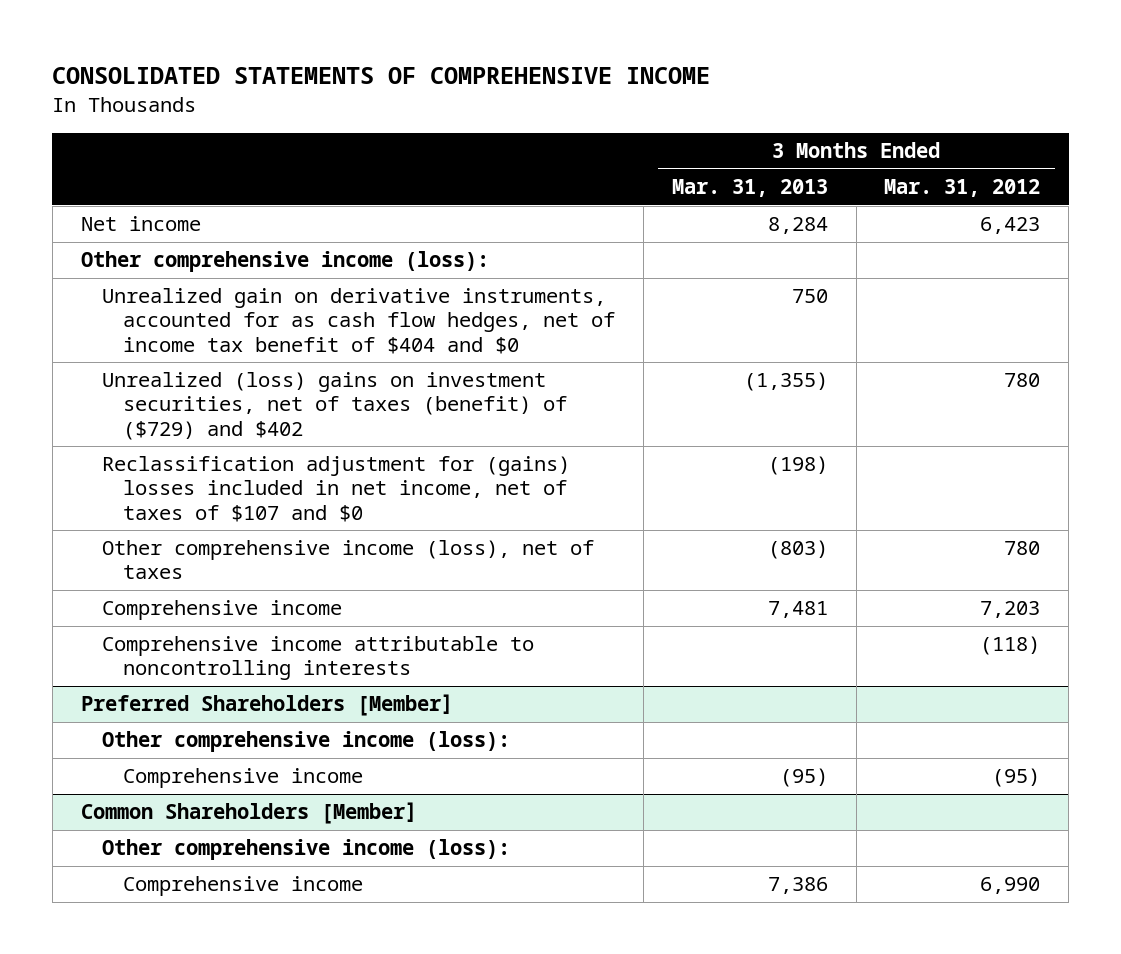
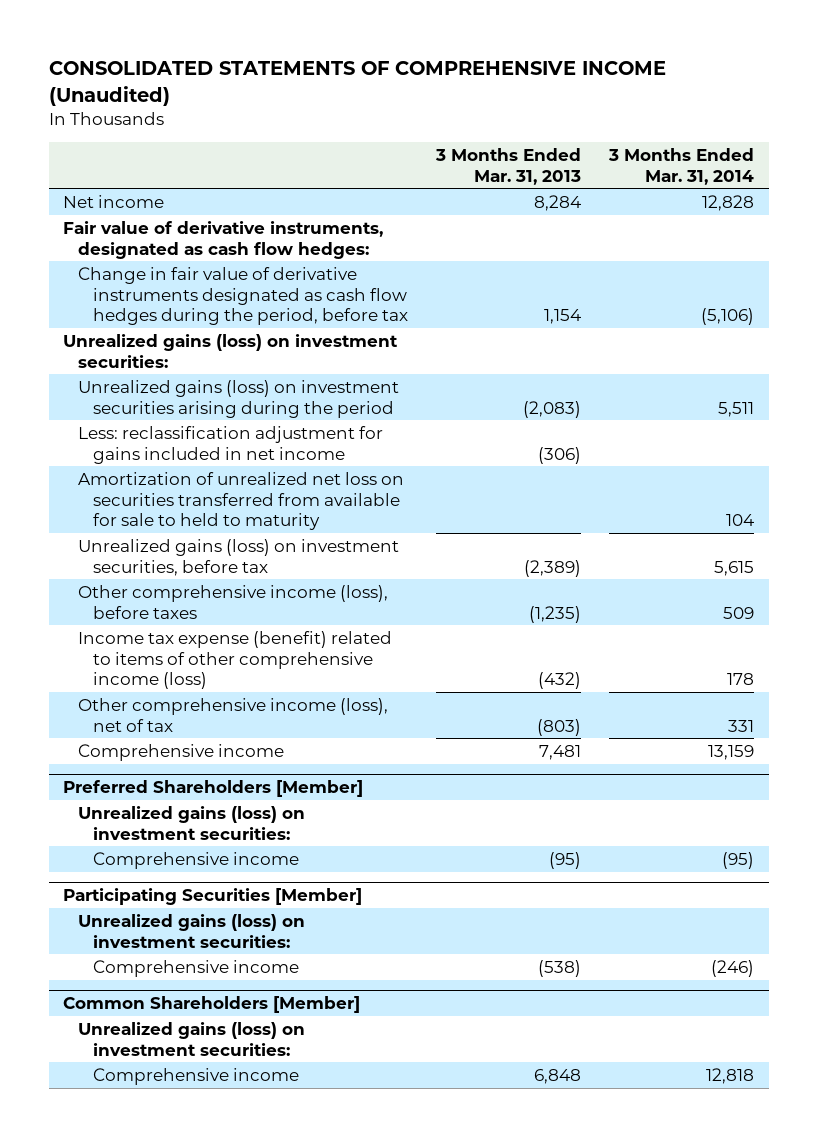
- CONSOLIDATED STATEMENTS OF COMPREHENSIVE INCOME
+ CONSOLIDATED STATEMENTS OF COMPREHENSIVE INCOME (Unaudited)
- | 3 Months Ended Mar. 31, 2013 | 3 Months Ended Mar. 31, 2012
+ | 3 Months Ended Mar. 31, 2013 | 3 Months Ended Mar. 31, 2014
- Other comprehensive income (loss):
- Unrealized gain on derivative instruments, accounted for as cash flow hedges, net of income tax benefit of $404 and $0 | 750 |
- Unrealized (loss) gains on investment securities, net of taxes (benefit) of ($729) and $402 | (1,355) | 780
- Reclassification adjustment for (gains) losses included in net income, net of taxes of $107 and $0 | (198) |
- Other comprehensive income (loss), net of taxes | (803) | 780
+ Fair value of derivative instruments, designated as cash flow hedges:
+ Change in fair value of derivative instruments designated as cash flow hedges during the period, before tax | 1,154 | (5,106)
+ Unrealized gains (loss) on investment securities:
+ Unrealized gains (loss) on investment securities arising during the period | (2,083) | 5,511
+ Less: reclassification adjustment for gains included in net income | (306) |
+ Amortization of unrealized net loss on securities transferred from available for sale to held to maturity | | 104
+ Unrealized gains (loss) on investment securities, before tax | (2,389) | 5,615
+ Other comprehensive income (loss), before taxes | (1,235) | 509
+ Income tax expense (benefit) related to items of other comprehensive income (loss) | (432) | 178
+ Other comprehensive income (loss), net of tax | (803) | 331
- Comprehensive income attributable to noncontrolling interests | | (118)
@ Preferred Shareholders [Member]
- Other comprehensive income (loss):
+ Unrealized gains (loss) on investment securities:
+ Participating Securities [Member]
+ Unrealized gains (loss) on investment securities:
+ Comprehensive income | (538) | (246)
@ Common Shareholders [Member]
- Other comprehensive income (loss):
- Comprehensive income | 7,386 | 6,990
+ Unrealized gains (loss) on investment securities:
+ Comprehensive income | 6,848 | 12,818

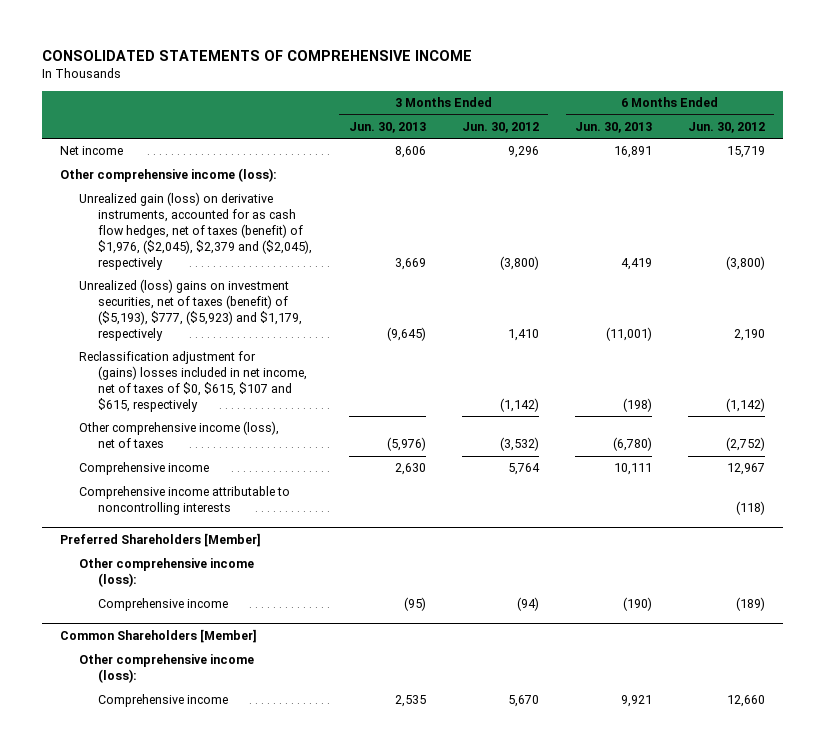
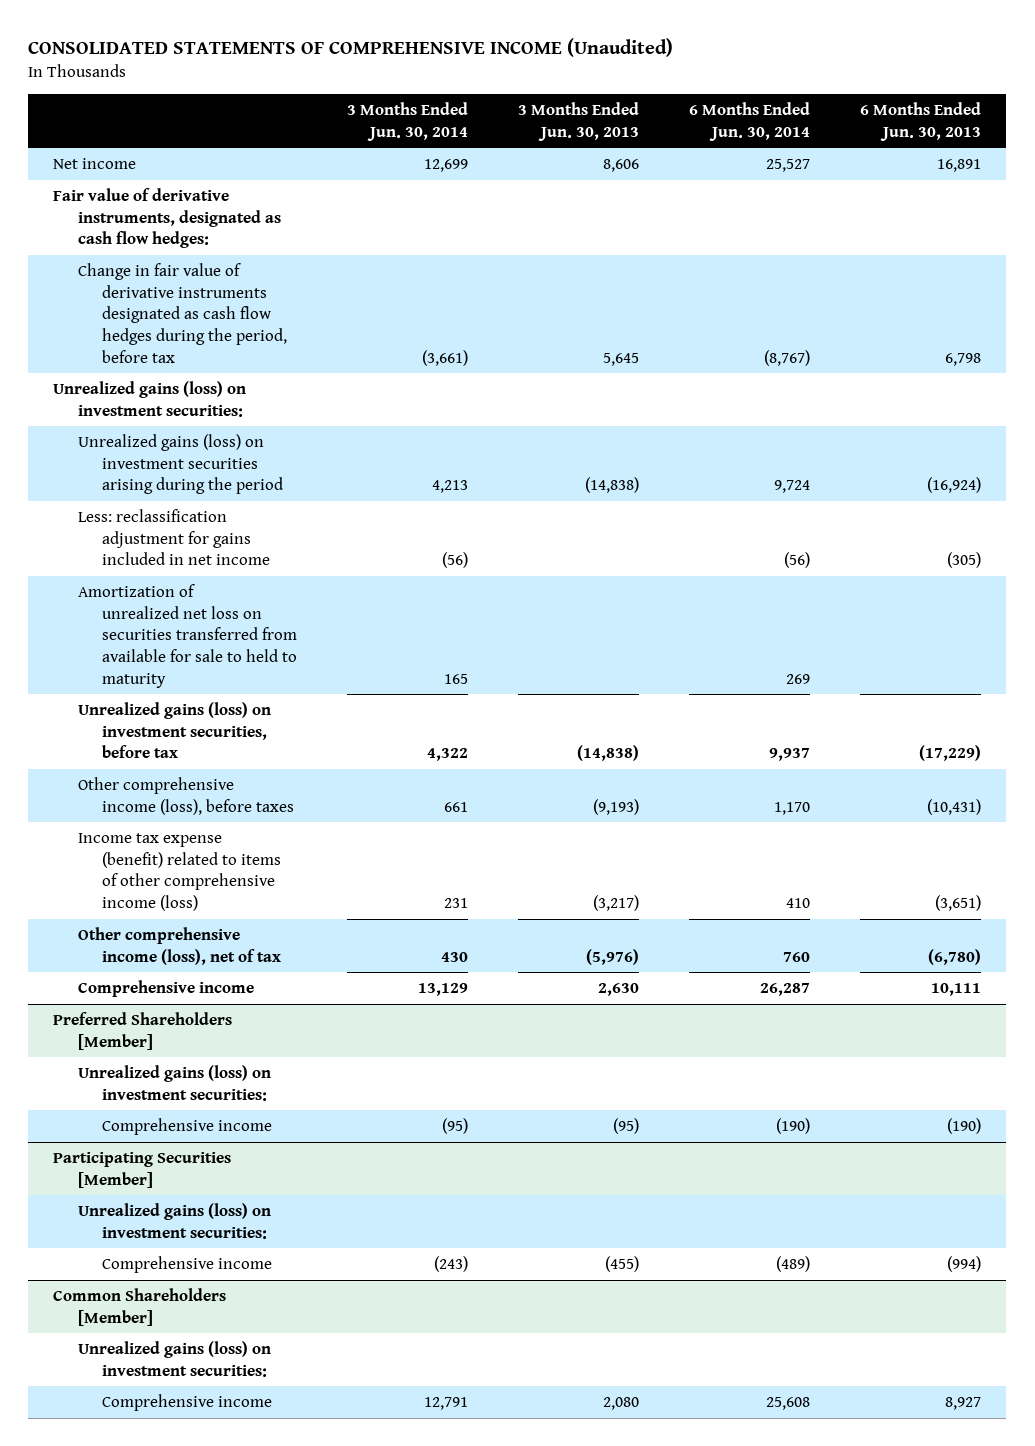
- CONSOLIDATED STATEMENTS OF COMPREHENSIVE INCOME
+ CONSOLIDATED STATEMENTS OF COMPREHENSIVE INCOME (Unaudited)
- | 3 Months Ended Jun. 30, 2013 | 3 Months Ended Jun. 30, 2012 | 6 Months Ended Jun. 30, 2013 | 6 Months Ended Jun. 30, 2012
+ | 3 Months Ended Jun. 30, 2014 | 3 Months Ended Jun. 30, 2013 | 6 Months Ended Jun. 30, 2014 | 6 Months Ended Jun. 30, 2013
- Other comprehensive income (loss):
- Unrealized gain (loss) on derivative instruments, accounted for as cash flow hedges, net of taxes (benefit) of $1,976, ($2,045), $2,379 and ($2,045), respectively | 3,669 | (3,800) | 4,419 | (3,800)
- Unrealized (loss) gains on investment securities, net of taxes (benefit) of ($5,193), $777, ($5,923) and $1,179, respectively | (9,645) | 1,410 | (11,001) | 2,190
- Reclassification adjustment for (gains) losses included in net income, net of taxes of $0, $615, $107 and $615, respectively | | (1,142) | (198) | (1,142)
- Other comprehensive income (loss), net of taxes | (5,976) | (3,532) | (6,780) | (2,752)
+ Fair value of derivative instruments, designated as cash flow hedges:
+ Change in fair value of derivative instruments designated as cash flow hedges during the period, before tax | (3,661) | 5,645 | (8,767) | 6,798
+ Unrealized gains (loss) on investment securities:
+ Unrealized gains (loss) on investment securities arising during the period | 4,213 | (14,838) | 9,724 | (16,924)
+ Less: reclassification adjustment for gains included in net income | (56) | | (56) | (305)
+ Amortization of unrealized net loss on securities transferred from available for sale to held to maturity | 165 | | 269 |
+ Unrealized gains (loss) on investment securities, before tax | 4,322 | (14,838) | 9,937 | (17,229)
+ Other comprehensive income (loss), before taxes | 661 | (9,193) | 1,170 | (10,431)
+ Income tax expense (benefit) related to items of other comprehensive income (loss) | 231 | (3,217) | 410 | (3,651)
+ Other comprehensive income (loss), net of tax | 430 | (5,976) | 760 | (6,780)
- Comprehensive income attributable to noncontrolling interests | | | | (118)
@ Preferred Shareholders [Member]
- Other comprehensive income (loss):
+ Unrealized gains (loss) on investment securities:
+ Participating Securities [Member]
+ Unrealized gains (loss) on investment securities:
+ Comprehensive income | (243) | (455) | (489) | (994)
@ Common Shareholders [Member]
- Other comprehensive income (loss):
- Comprehensive income | 2,535 | 5,670 | 9,921 | 12,660
+ Unrealized gains (loss) on investment securities:
+ Comprehensive income | 12,791 | 2,080 | 25,608 | 8,927

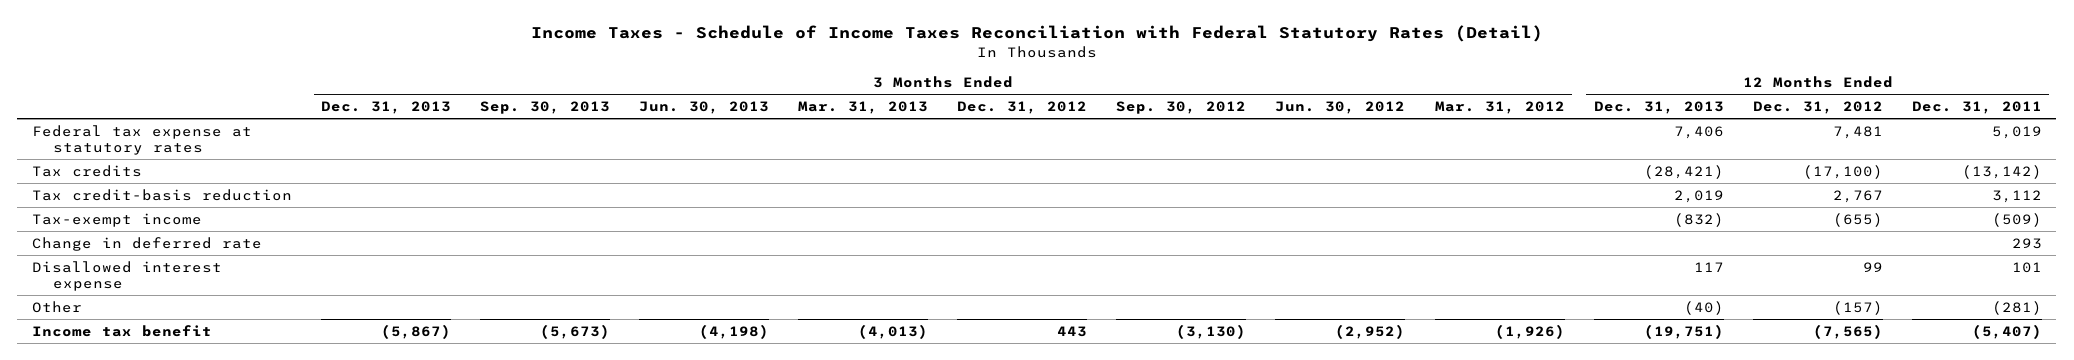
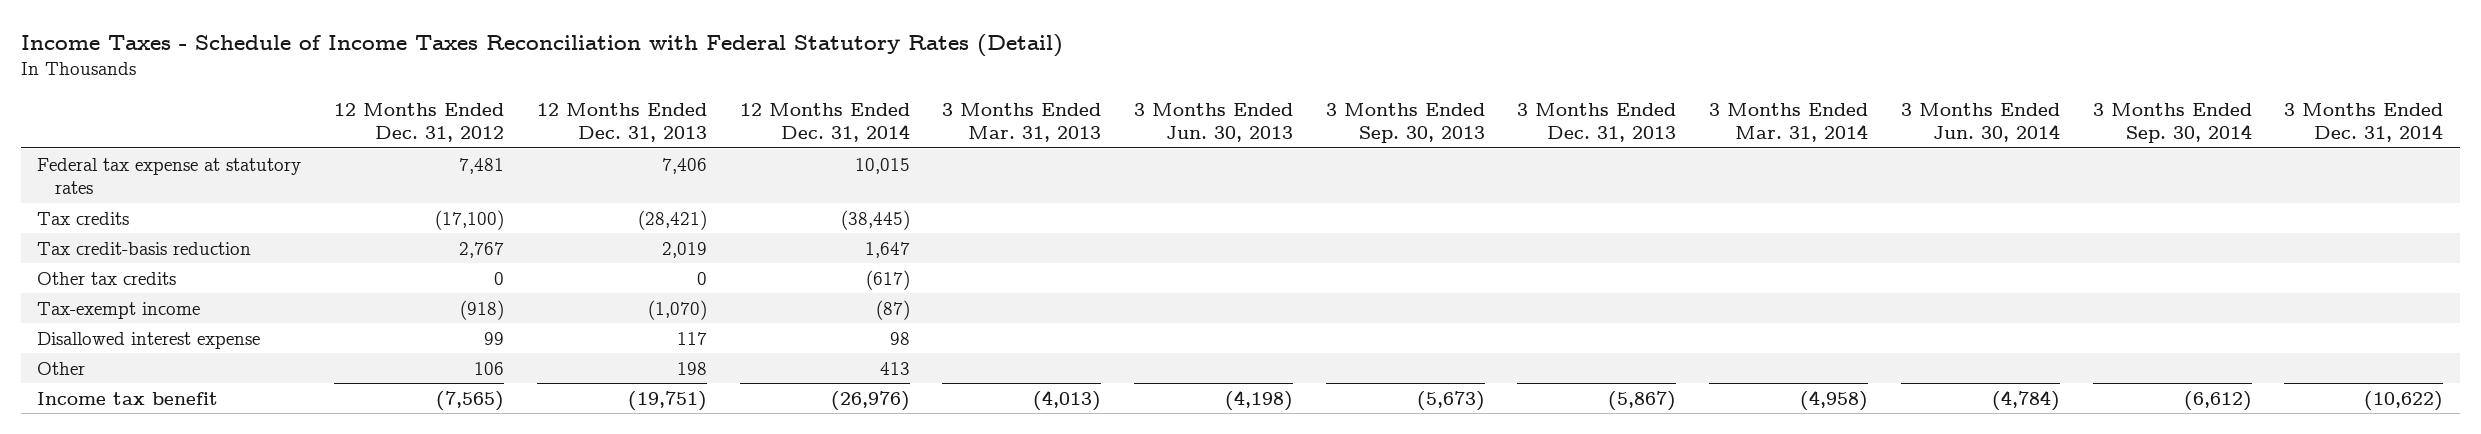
- | 3 Months Ended Dec. 31, 2013 | 3 Months Ended Sep. 30, 2013 | 3 Months Ended Jun. 30, 2013 | 3 Months Ended Mar. 31, 2013 | 3 Months Ended Dec. 31, 2012 | 3 Months Ended Sep. 30, 2012 | 3 Months Ended Jun. 30, 2012 | 3 Months Ended Mar. 31, 2012 | 12 Months Ended Dec. 31, 2013 | 12 Months Ended Dec. 31, 2012 | 12 Months Ended Dec. 31, 2011
+ | 12 Months Ended Dec. 31, 2012 | 12 Months Ended Dec. 31, 2013 | 12 Months Ended Dec. 31, 2014 | 3 Months Ended Mar. 31, 2013 | 3 Months Ended Jun. 30, 2013 | 3 Months Ended Sep. 30, 2013 | 3 Months Ended Dec. 31, 2013 | 3 Months Ended Mar. 31, 2014 | 3 Months Ended Jun. 30, 2014 | 3 Months Ended Sep. 30, 2014 | 3 Months Ended Dec. 31, 2014
- Tax-exempt income | | | | | | | | | (832) | (655) | (509)
- Change in deferred rate | | | | | | | | | | | 293
+ Other tax credits | 0 | 0 | (617) | | | | | | | |
+ Tax-exempt income | (918) | (1,070) | (87) | | | | | | | |
- Other | | | | | | | | | (40) | (157) | (281)
+ Other | 106 | 198 | 413 | | | | | | | |

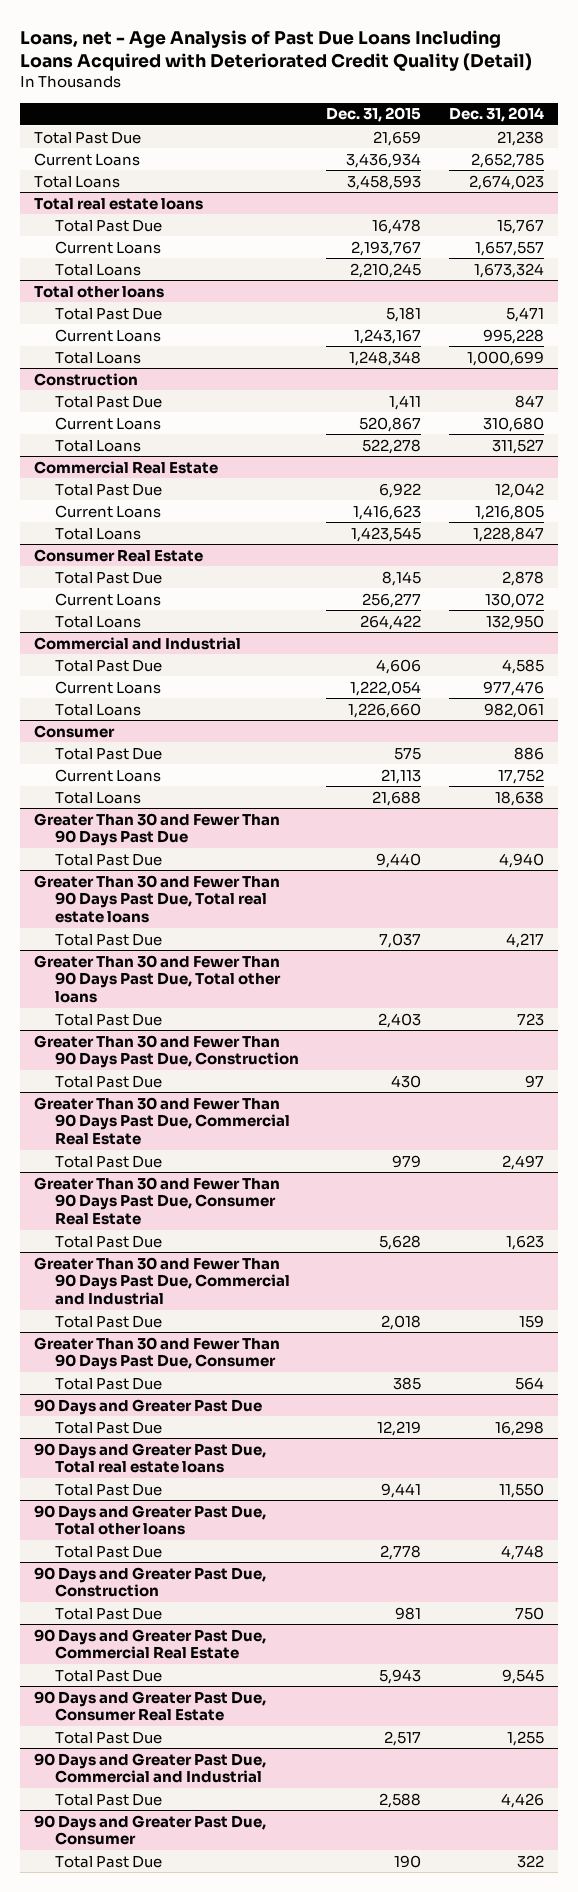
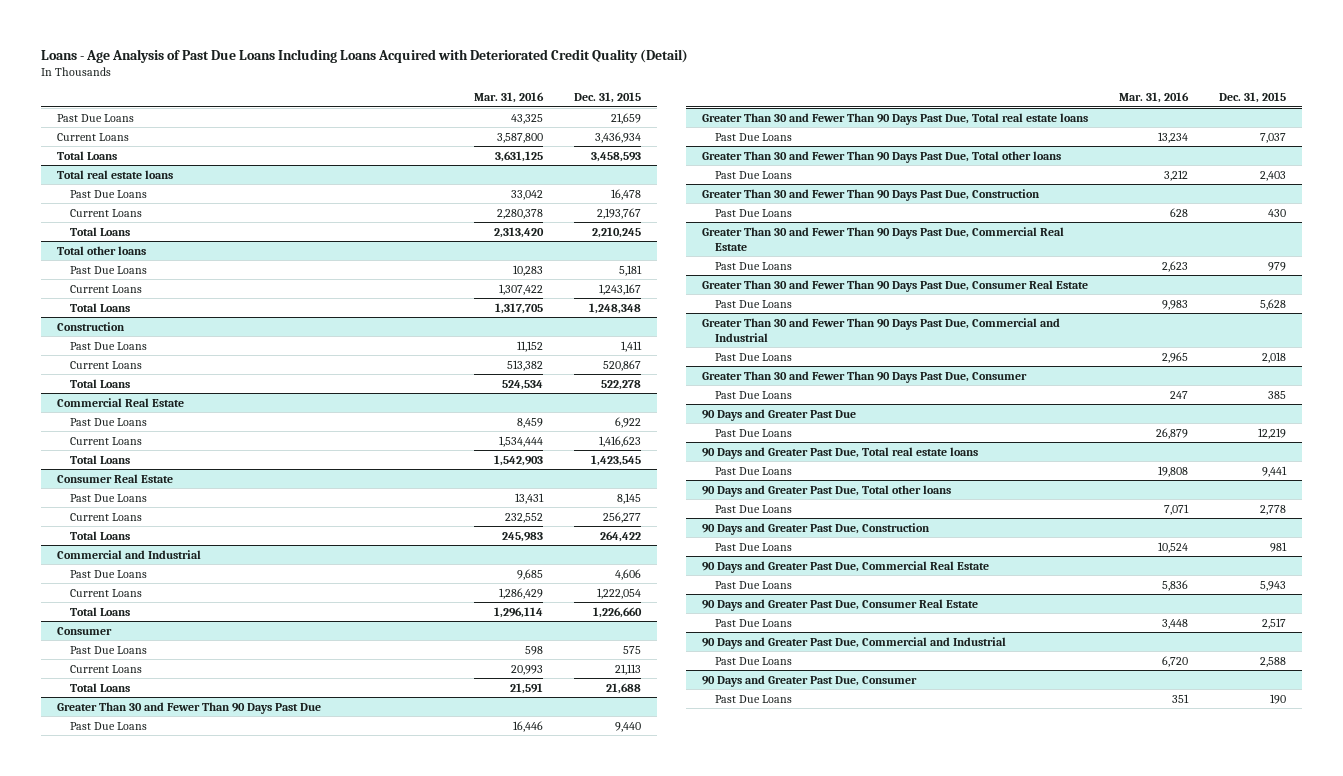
- Loans, net - Age Analysis of Past Due Loans Including Loans Acquired with Deteriorated Credit Quality (Detail)
+ Loans - Age Analysis of Past Due Loans Including Loans Acquired with Deteriorated Credit Quality (Detail)
- | Dec. 31, 2015 | Dec. 31, 2014
+ | Mar. 31, 2016 | Dec. 31, 2015
- Total Past Due | 21,659 | 21,238
+ Past Due Loans | 43,325 | 21,659
@ Total real estate loans
- Total Past Due | 16,478 | 15,767
+ Past Due Loans | 33,042 | 16,478
@ Total other loans
- Total Past Due | 5,181 | 5,471
+ Past Due Loans | 10,283 | 5,181
@ Construction
- Total Past Due | 1,411 | 847
+ Past Due Loans | 11,152 | 1,411
@ Commercial Real Estate
- Total Past Due | 6,922 | 12,042
+ Past Due Loans | 8,459 | 6,922
@ Consumer Real Estate
- Total Past Due | 8,145 | 2,878
+ Past Due Loans | 13,431 | 8,145
@ Commercial and Industrial
- Total Past Due | 4,606 | 4,585
+ Past Due Loans | 9,685 | 4,606
@ Consumer
- Total Past Due | 575 | 886
+ Past Due Loans | 598 | 575
@ Greater Than 30 and Fewer Than 90 Days Past Due
- Total Past Due | 9,440 | 4,940
+ Past Due Loans | 16,446 | 9,440
@ Greater Than 30 and Fewer Than 90 Days Past Due, Total real estate loans
- Total Past Due | 7,037 | 4,217
+ Past Due Loans | 13,234 | 7,037
@ Greater Than 30 and Fewer Than 90 Days Past Due, Total other loans
- Total Past Due | 2,403 | 723
+ Past Due Loans | 3,212 | 2,403
@ Greater Than 30 and Fewer Than 90 Days Past Due, Construction
- Total Past Due | 430 | 97
+ Past Due Loans | 628 | 430
@ Greater Than 30 and Fewer Than 90 Days Past Due, Commercial Real Estate
- Total Past Due | 979 | 2,497
+ Past Due Loans | 2,623 | 979
@ Greater Than 30 and Fewer Than 90 Days Past Due, Consumer Real Estate
- Total Past Due | 5,628 | 1,623
+ Past Due Loans | 9,983 | 5,628
@ Greater Than 30 and Fewer Than 90 Days Past Due, Commercial and Industrial
- Total Past Due | 2,018 | 159
+ Past Due Loans | 2,965 | 2,018
@ Greater Than 30 and Fewer Than 90 Days Past Due, Consumer
- Total Past Due | 385 | 564
+ Past Due Loans | 247 | 385
@ 90 Days and Greater Past Due
- Total Past Due | 12,219 | 16,298
+ Past Due Loans | 26,879 | 12,219
@ 90 Days and Greater Past Due, Total real estate loans
- Total Past Due | 9,441 | 11,550
+ Past Due Loans | 19,808 | 9,441
@ 90 Days and Greater Past Due, Total other loans
- Total Past Due | 2,778 | 4,748
+ Past Due Loans | 7,071 | 2,778
@ 90 Days and Greater Past Due, Construction
- Total Past Due | 981 | 750
+ Past Due Loans | 10,524 | 981
@ 90 Days and Greater Past Due, Commercial Real Estate
- Total Past Due | 5,943 | 9,545
+ Past Due Loans | 5,836 | 5,943
@ 90 Days and Greater Past Due, Consumer Real Estate
- Total Past Due | 2,517 | 1,255
+ Past Due Loans | 3,448 | 2,517
@ 90 Days and Greater Past Due, Commercial and Industrial
- Total Past Due | 2,588 | 4,426
+ Past Due Loans | 6,720 | 2,588
@ 90 Days and Greater Past Due, Consumer
- Total Past Due | 190 | 322
+ Past Due Loans | 351 | 190

